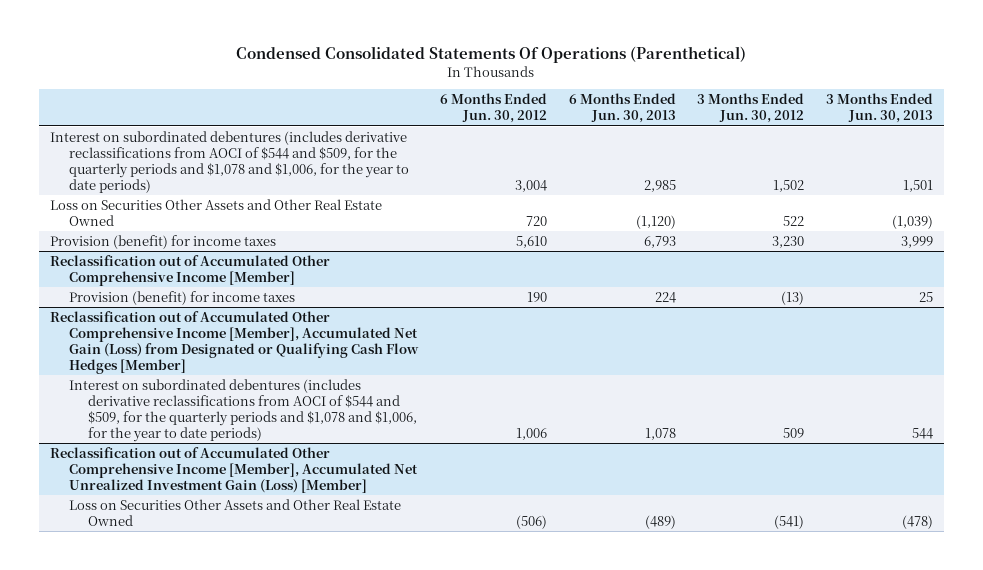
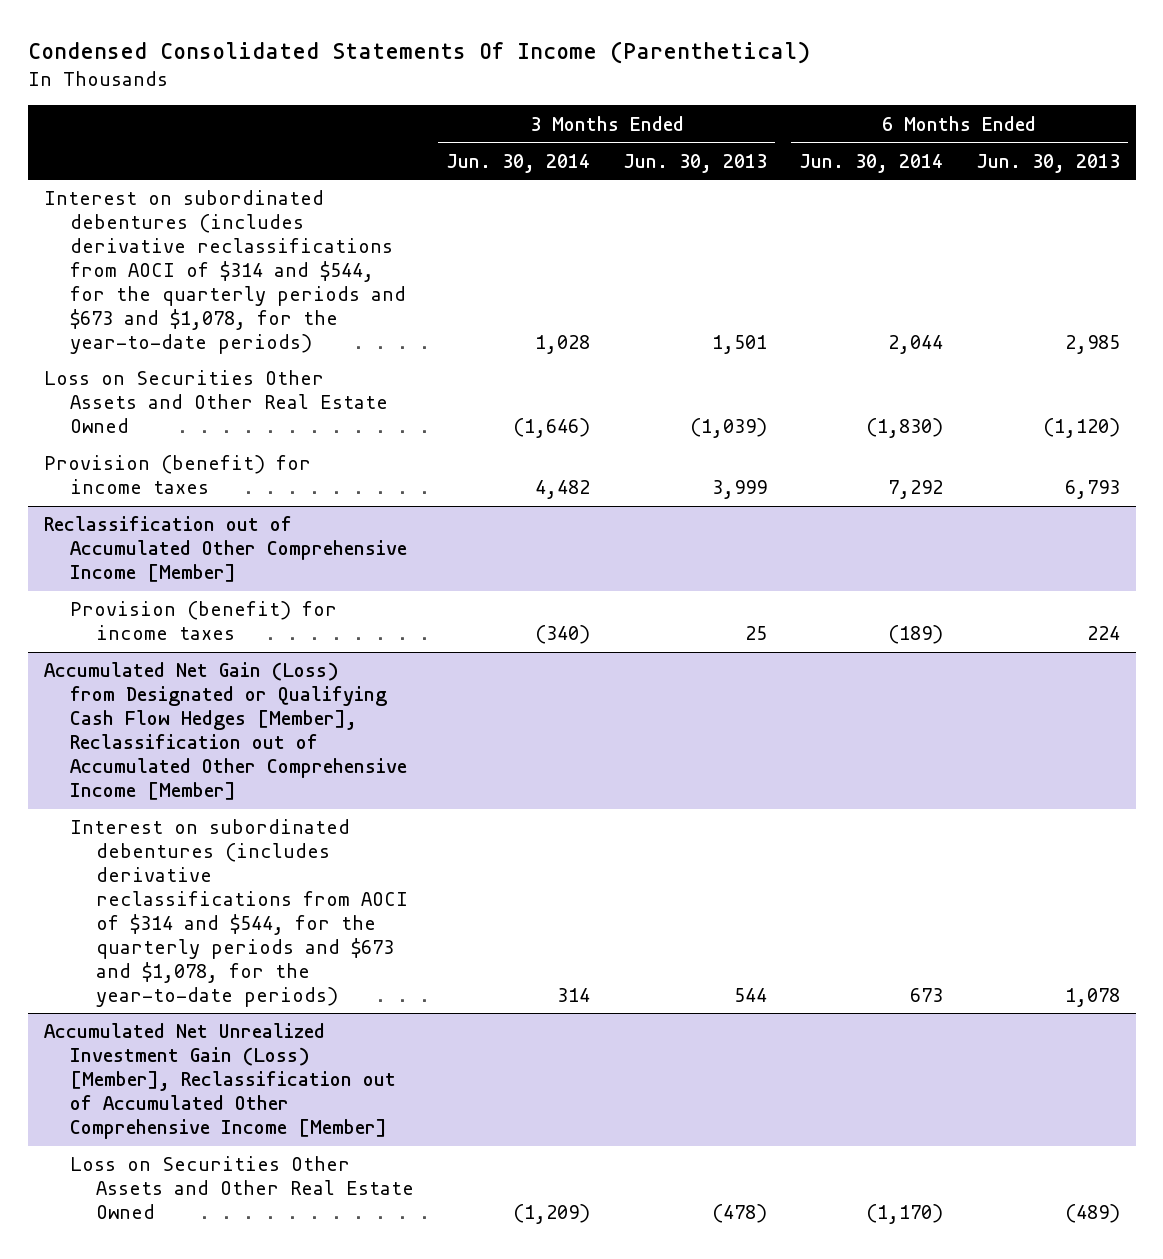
- Condensed Consolidated Statements Of Operations (Parenthetical)
+ Condensed Consolidated Statements Of Income (Parenthetical)
- | 6 Months Ended Jun. 30, 2012 | 6 Months Ended Jun. 30, 2013 | 3 Months Ended Jun. 30, 2012 | 3 Months Ended Jun. 30, 2013
+ | 3 Months Ended Jun. 30, 2014 | 3 Months Ended Jun. 30, 2013 | 6 Months Ended Jun. 30, 2014 | 6 Months Ended Jun. 30, 2013
- Interest on subordinated debentures (includes derivative reclassifications from AOCI of $544 and $509, for the quarterly periods and $1,078 and $1,006, for the year to date periods) | 3,004 | 2,985 | 1,502 | 1,501
+ Interest on subordinated debentures (includes derivative reclassifications from AOCI of $314 and $544, for the quarterly periods and $673 and $1,078, for the year-to-date periods) | 1,028 | 1,501 | 2,044 | 2,985
- Reclassification out of Accumulated Other Comprehensive Income [Member], Accumulated Net Gain (Loss) from Designated or Qualifying Cash Flow Hedges [Member]
- Interest on subordinated debentures (includes derivative reclassifications from AOCI of $544 and $509, for the quarterly periods and $1,078 and $1,006, for the year to date periods) | 1,006 | 1,078 | 509 | 544
- Reclassification out of Accumulated Other Comprehensive Income [Member], Accumulated Net Unrealized Investment Gain (Loss) [Member]
+ Accumulated Net Gain (Loss) from Designated or Qualifying Cash Flow Hedges [Member], Reclassification out of Accumulated Other Comprehensive Income [Member]
+ Interest on subordinated debentures (includes derivative reclassifications from AOCI of $314 and $544, for the quarterly periods and $673 and $1,078, for the year-to-date periods) | 314 | 544 | 673 | 1,078
+ Accumulated Net Unrealized Investment Gain (Loss) [Member], Reclassification out of Accumulated Other Comprehensive Income [Member]

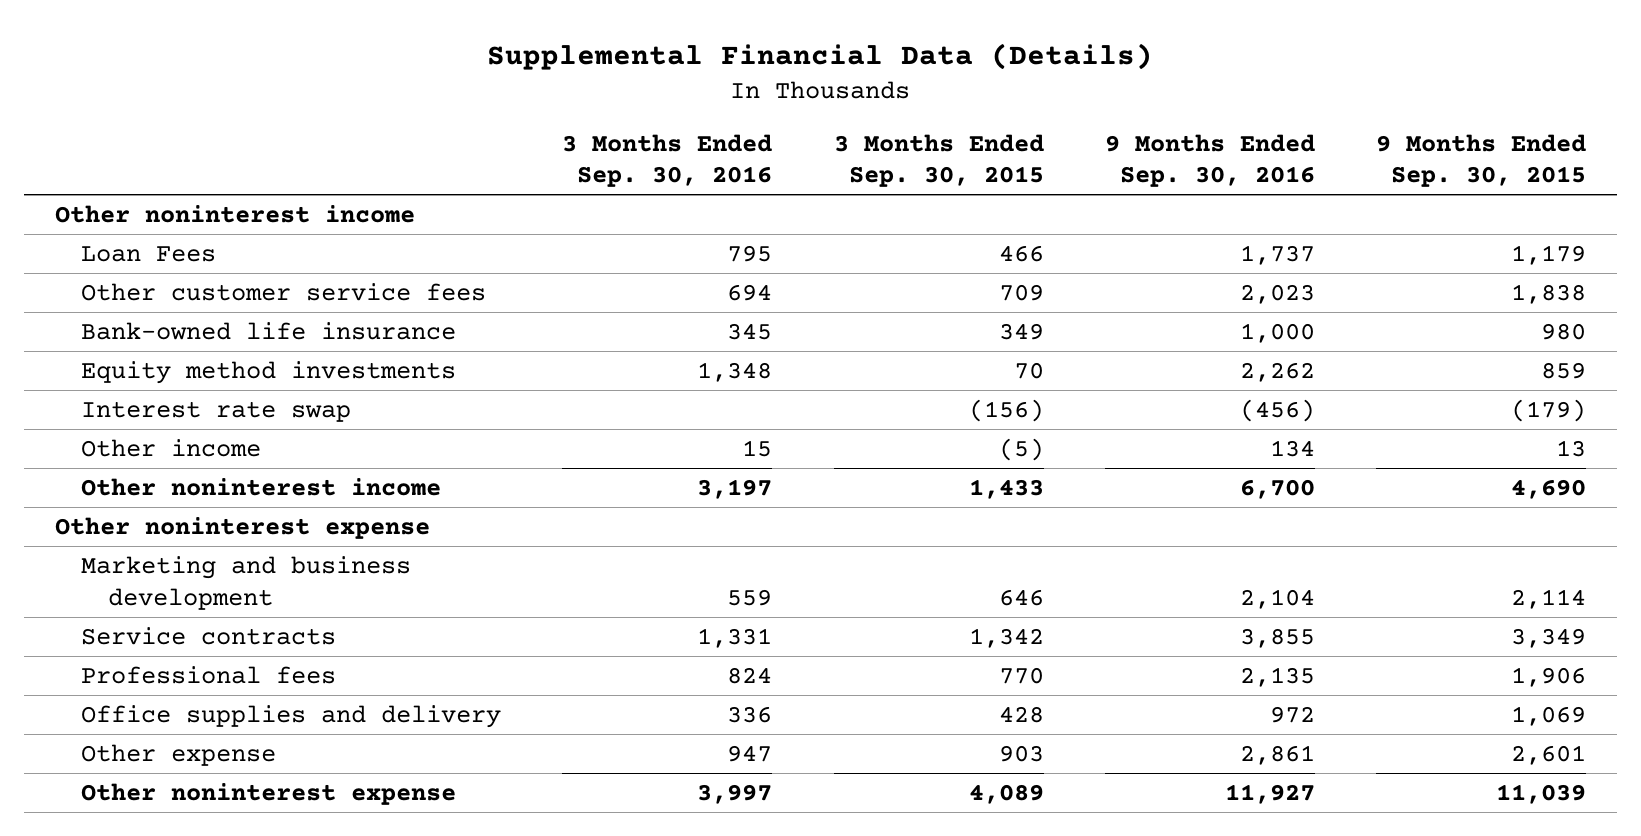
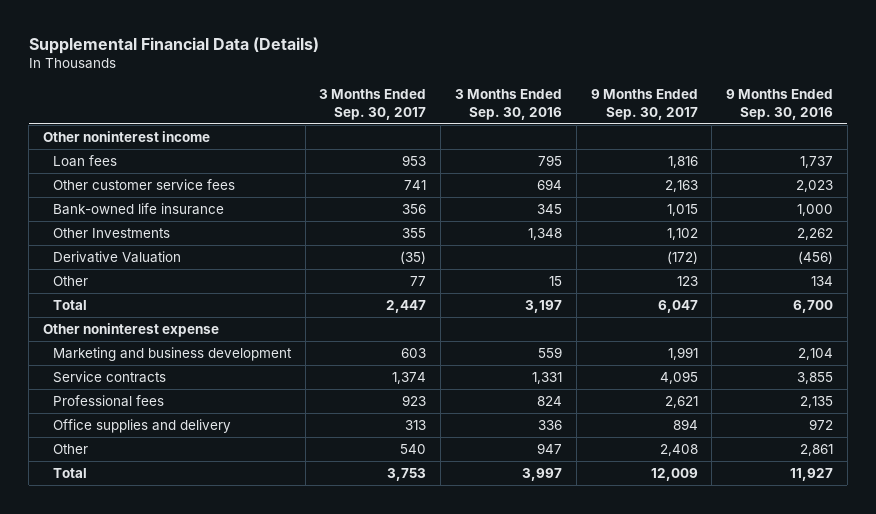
- | 3 Months Ended Sep. 30, 2016 | 3 Months Ended Sep. 30, 2015 | 9 Months Ended Sep. 30, 2016 | 9 Months Ended Sep. 30, 2015
+ | 3 Months Ended Sep. 30, 2017 | 3 Months Ended Sep. 30, 2016 | 9 Months Ended Sep. 30, 2017 | 9 Months Ended Sep. 30, 2016
- Loan Fees | 795 | 466 | 1,737 | 1,179
+ Loan fees | 953 | 795 | 1,816 | 1,737
- Equity method investments | 1,348 | 70 | 2,262 | 859
- Interest rate swap | | (156) | (456) | (179)
- Other income | 15 | (5) | 134 | 13
- Other noninterest income | 3,197 | 1,433 | 6,700 | 4,690
+ Other Investments | 355 | 1,348 | 1,102 | 2,262
+ Derivative Valuation | (35) | | (172) | (456)
+ Other | 77 | 15 | 123 | 134
+ Total | 2,447 | 3,197 | 6,047 | 6,700
- Other expense | 947 | 903 | 2,861 | 2,601
- Other noninterest expense | 3,997 | 4,089 | 11,927 | 11,039
+ Other | 540 | 947 | 2,408 | 2,861
+ Total | 3,753 | 3,997 | 12,009 | 11,927

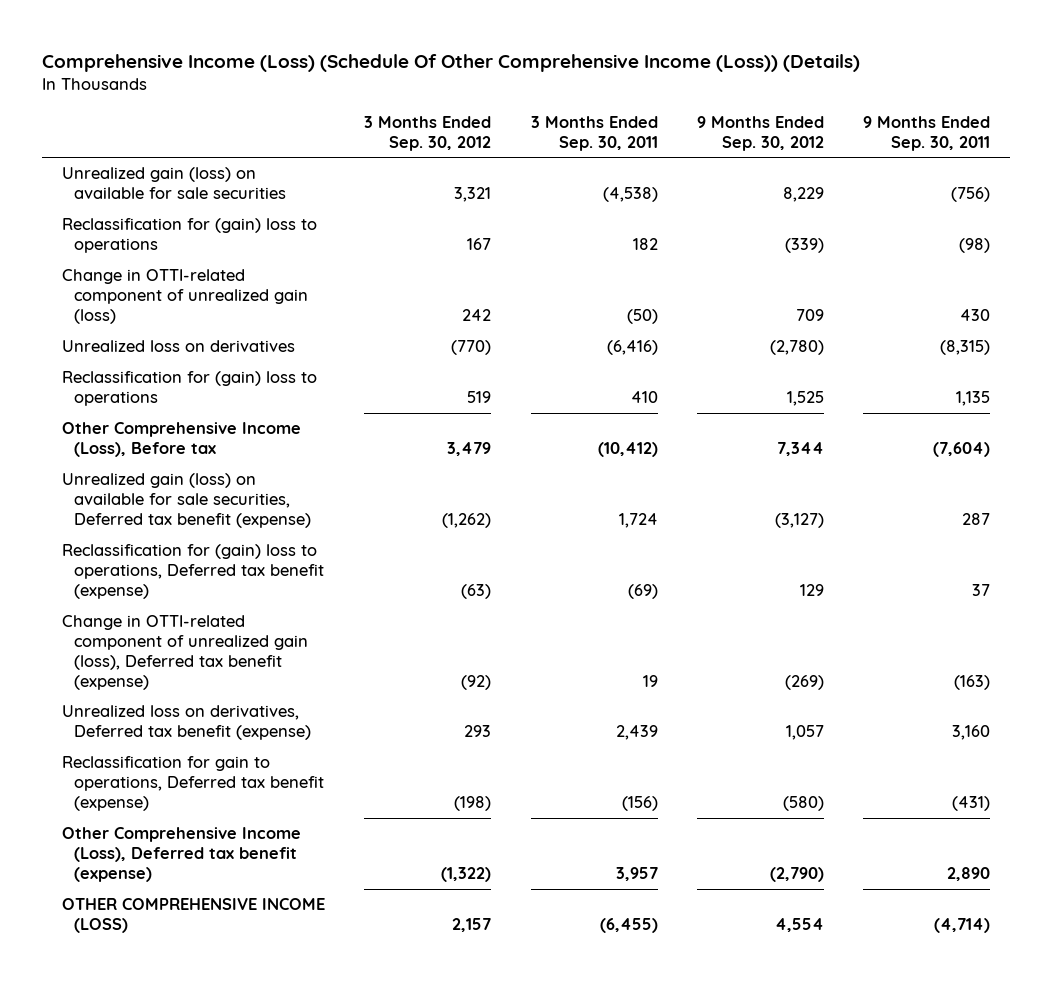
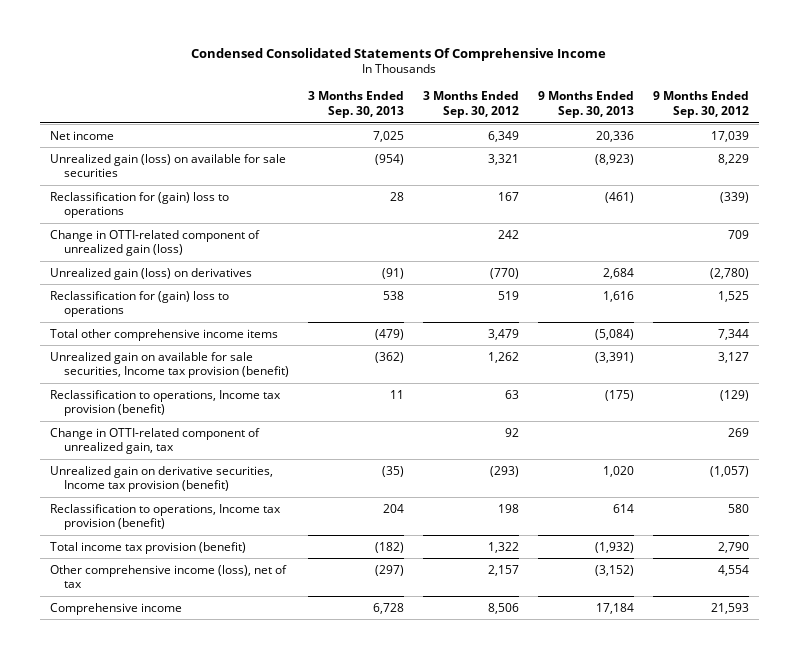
- Comprehensive Income (Loss) (Schedule Of Other Comprehensive Income (Loss)) (Details)
+ Condensed Consolidated Statements Of Comprehensive Income
- | 3 Months Ended Sep. 30, 2012 | 3 Months Ended Sep. 30, 2011 | 9 Months Ended Sep. 30, 2012 | 9 Months Ended Sep. 30, 2011
+ | 3 Months Ended Sep. 30, 2013 | 3 Months Ended Sep. 30, 2012 | 9 Months Ended Sep. 30, 2013 | 9 Months Ended Sep. 30, 2012
+ Net income | 7,025 | 6,349 | 20,336 | 17,039
- Unrealized loss on derivatives | (770) | (6,416) | (2,780) | (8,315)
+ Unrealized gain (loss) on derivatives | (91) | (770) | 2,684 | (2,780)
- Other Comprehensive Income (Loss), Before tax | 3,479 | (10,412) | 7,344 | (7,604)
- Unrealized gain (loss) on available for sale securities, Deferred tax benefit (expense) | (1,262) | 1,724 | (3,127) | 287
- Reclassification for (gain) loss to operations, Deferred tax benefit (expense) | (63) | (69) | 129 | 37
- Change in OTTI-related component of unrealized gain (loss), Deferred tax benefit (expense) | (92) | 19 | (269) | (163)
- Unrealized loss on derivatives, Deferred tax benefit (expense) | 293 | 2,439 | 1,057 | 3,160
- Reclassification for gain to operations, Deferred tax benefit (expense) | (198) | (156) | (580) | (431)
- Other Comprehensive Income (Loss), Deferred tax benefit (expense) | (1,322) | 3,957 | (2,790) | 2,890
- OTHER COMPREHENSIVE INCOME (LOSS) | 2,157 | (6,455) | 4,554 | (4,714)
+ Total other comprehensive income items | (479) | 3,479 | (5,084) | 7,344
+ Unrealized gain on available for sale securities, Income tax provision (benefit) | (362) | 1,262 | (3,391) | 3,127
+ Reclassification to operations, Income tax provision (benefit) | 11 | 63 | (175) | (129)
+ Change in OTTI-related component of unrealized gain, tax | | 92 | | 269
+ Unrealized gain on derivative securities, Income tax provision (benefit) | (35) | (293) | 1,020 | (1,057)
+ Reclassification to operations, Income tax provision (benefit) | 204 | 198 | 614 | 580
+ Total income tax provision (benefit) | (182) | 1,322 | (1,932) | 2,790
+ Other comprehensive income (loss), net of tax | (297) | 2,157 | (3,152) | 4,554
+ Comprehensive income | 6,728 | 8,506 | 17,184 | 21,593

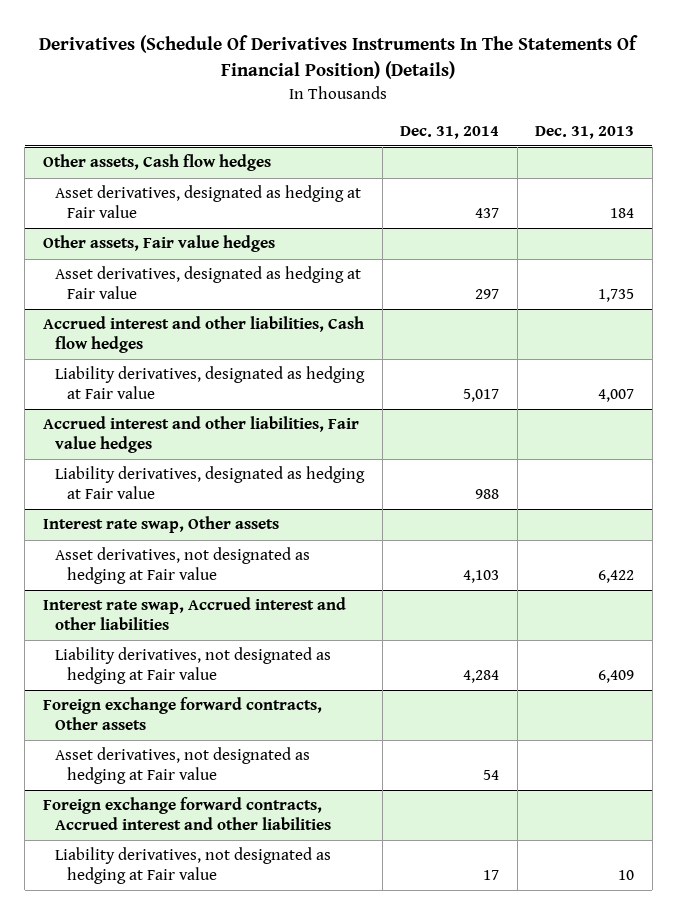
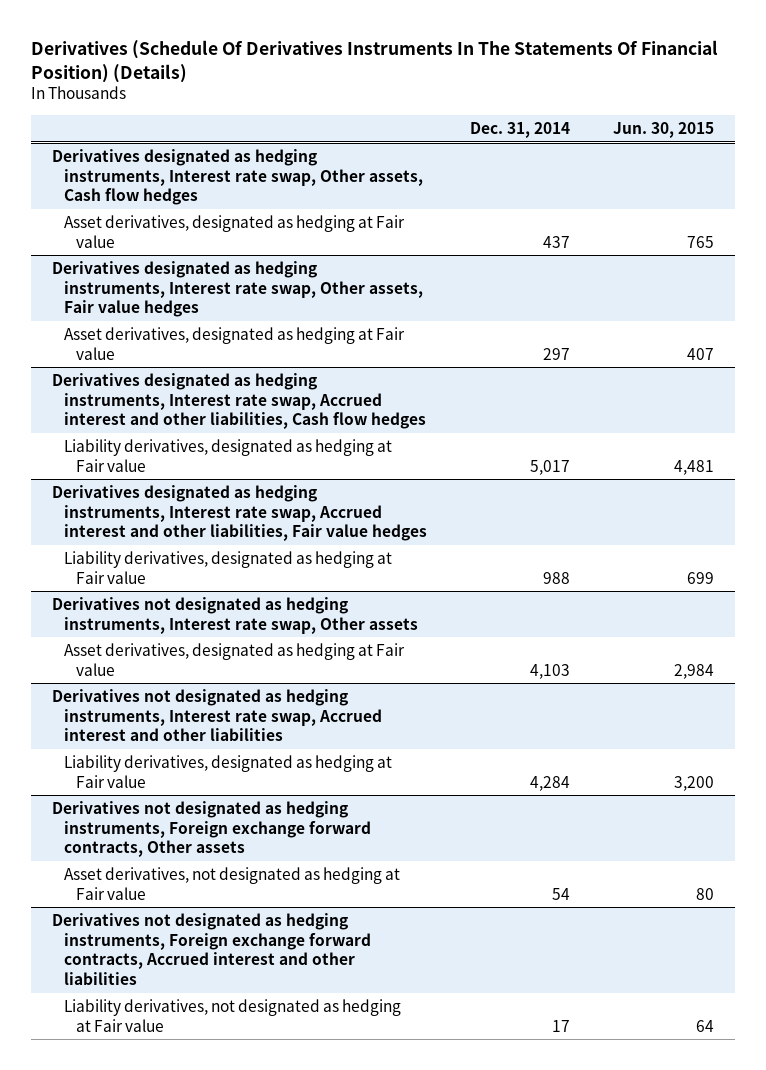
- | Dec. 31, 2014 | Dec. 31, 2013
+ | Dec. 31, 2014 | Jun. 30, 2015
- Other assets, Cash flow hedges
+ Derivatives designated as hedging instruments, Interest rate swap, Other assets, Cash flow hedges
- Other assets, Fair value hedges
+ Derivatives designated as hedging instruments, Interest rate swap, Other assets, Fair value hedges
- Accrued interest and other liabilities, Cash flow hedges
+ Derivatives designated as hedging instruments, Interest rate swap, Accrued interest and other liabilities, Cash flow hedges
- Accrued interest and other liabilities, Fair value hedges
+ Derivatives designated as hedging instruments, Interest rate swap, Accrued interest and other liabilities, Fair value hedges
- Interest rate swap, Other assets
- Asset derivatives, not designated as hedging at Fair value | 4,103 | 6,422
- Interest rate swap, Accrued interest and other liabilities
- Liability derivatives, not designated as hedging at Fair value | 4,284 | 6,409
- Foreign exchange forward contracts, Other assets
+ Derivatives not designated as hedging instruments, Interest rate swap, Other assets
+ Asset derivatives, designated as hedging at Fair value | 4,103 | 2,984
+ Derivatives not designated as hedging instruments, Interest rate swap, Accrued interest and other liabilities
+ Liability derivatives, designated as hedging at Fair value | 4,284 | 3,200
+ Derivatives not designated as hedging instruments, Foreign exchange forward contracts, Other assets
- Foreign exchange forward contracts, Accrued interest and other liabilities
+ Derivatives not designated as hedging instruments, Foreign exchange forward contracts, Accrued interest and other liabilities

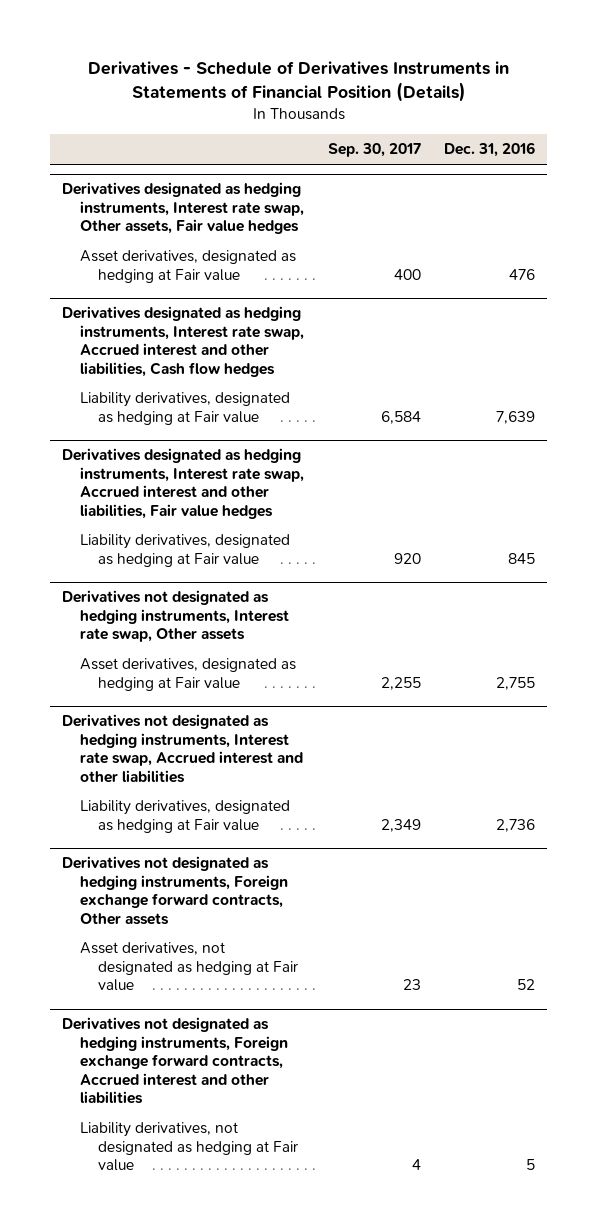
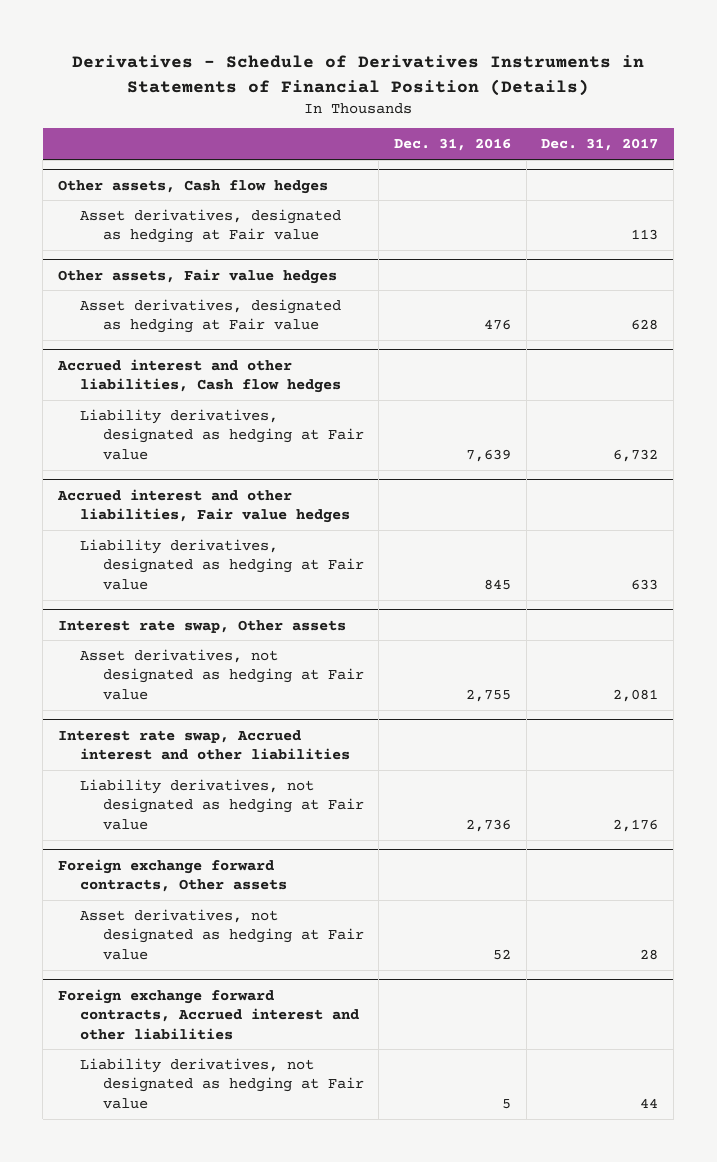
- | Sep. 30, 2017 | Dec. 31, 2016
+ | Dec. 31, 2016 | Dec. 31, 2017
- Derivatives designated as hedging instruments, Interest rate swap, Other assets, Fair value hedges
+ Other assets, Cash flow hedges
+ Asset derivatives, designated as hedging at Fair value | | 113
+ Other assets, Fair value hedges
- Derivatives designated as hedging instruments, Interest rate swap, Accrued interest and other liabilities, Cash flow hedges
+ Accrued interest and other liabilities, Cash flow hedges
- Derivatives designated as hedging instruments, Interest rate swap, Accrued interest and other liabilities, Fair value hedges
+ Accrued interest and other liabilities, Fair value hedges
- Derivatives not designated as hedging instruments, Interest rate swap, Other assets
- Asset derivatives, designated as hedging at Fair value | 2,255 | 2,755
- Derivatives not designated as hedging instruments, Interest rate swap, Accrued interest and other liabilities
- Liability derivatives, designated as hedging at Fair value | 2,349 | 2,736
- Derivatives not designated as hedging instruments, Foreign exchange forward contracts, Other assets
+ Interest rate swap, Other assets
+ Asset derivatives, not designated as hedging at Fair value | 2,755 | 2,081
+ Interest rate swap, Accrued interest and other liabilities
+ Liability derivatives, not designated as hedging at Fair value | 2,736 | 2,176
+ Foreign exchange forward contracts, Other assets
- Derivatives not designated as hedging instruments, Foreign exchange forward contracts, Accrued interest and other liabilities
+ Foreign exchange forward contracts, Accrued interest and other liabilities

